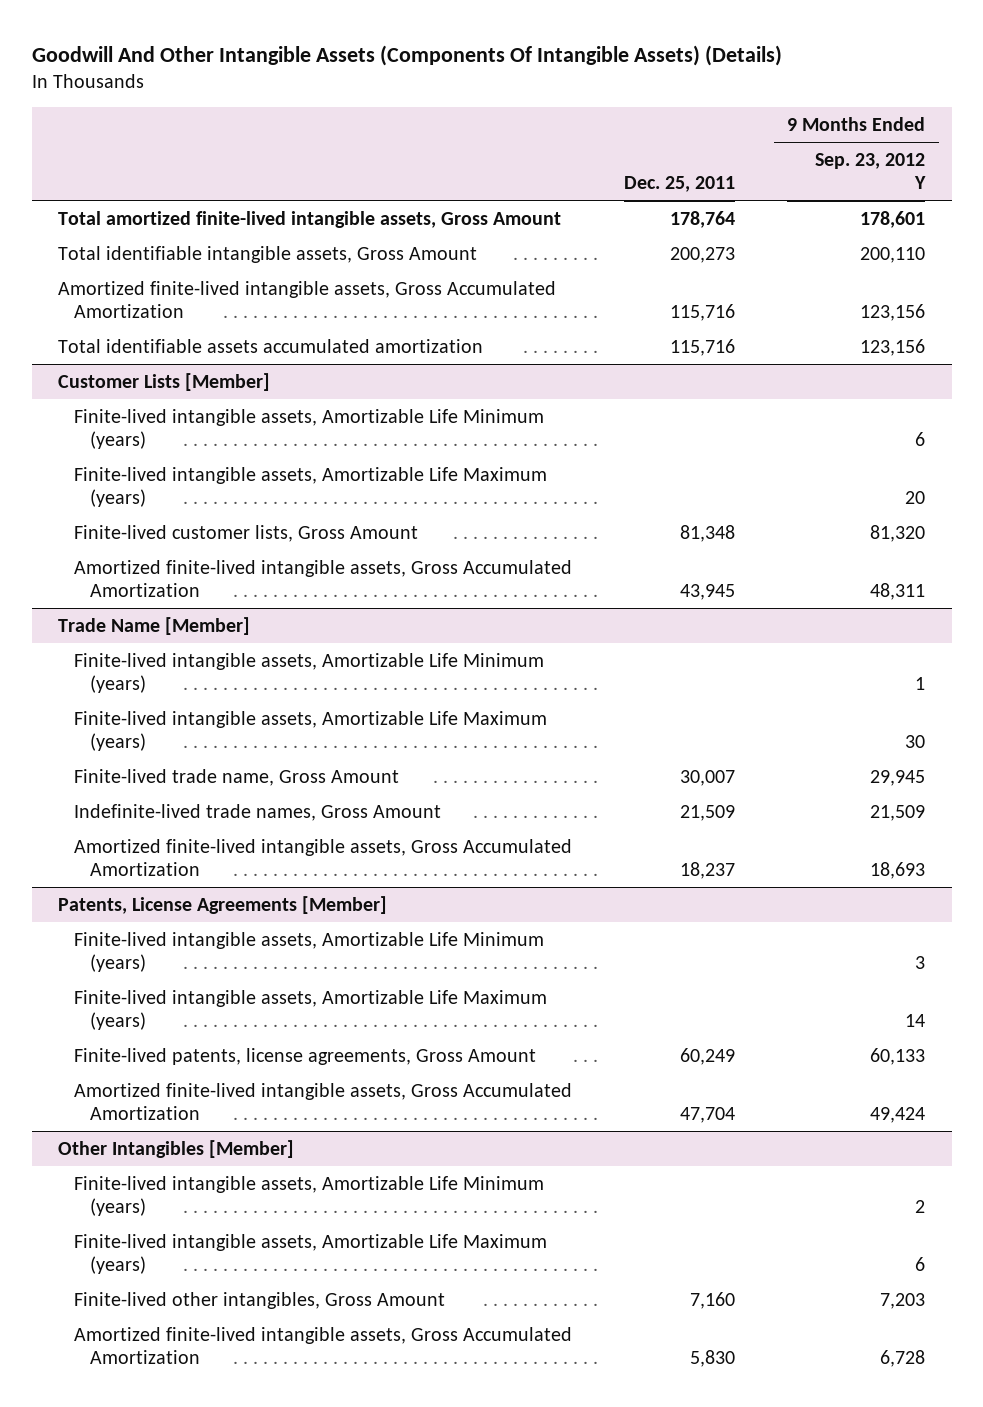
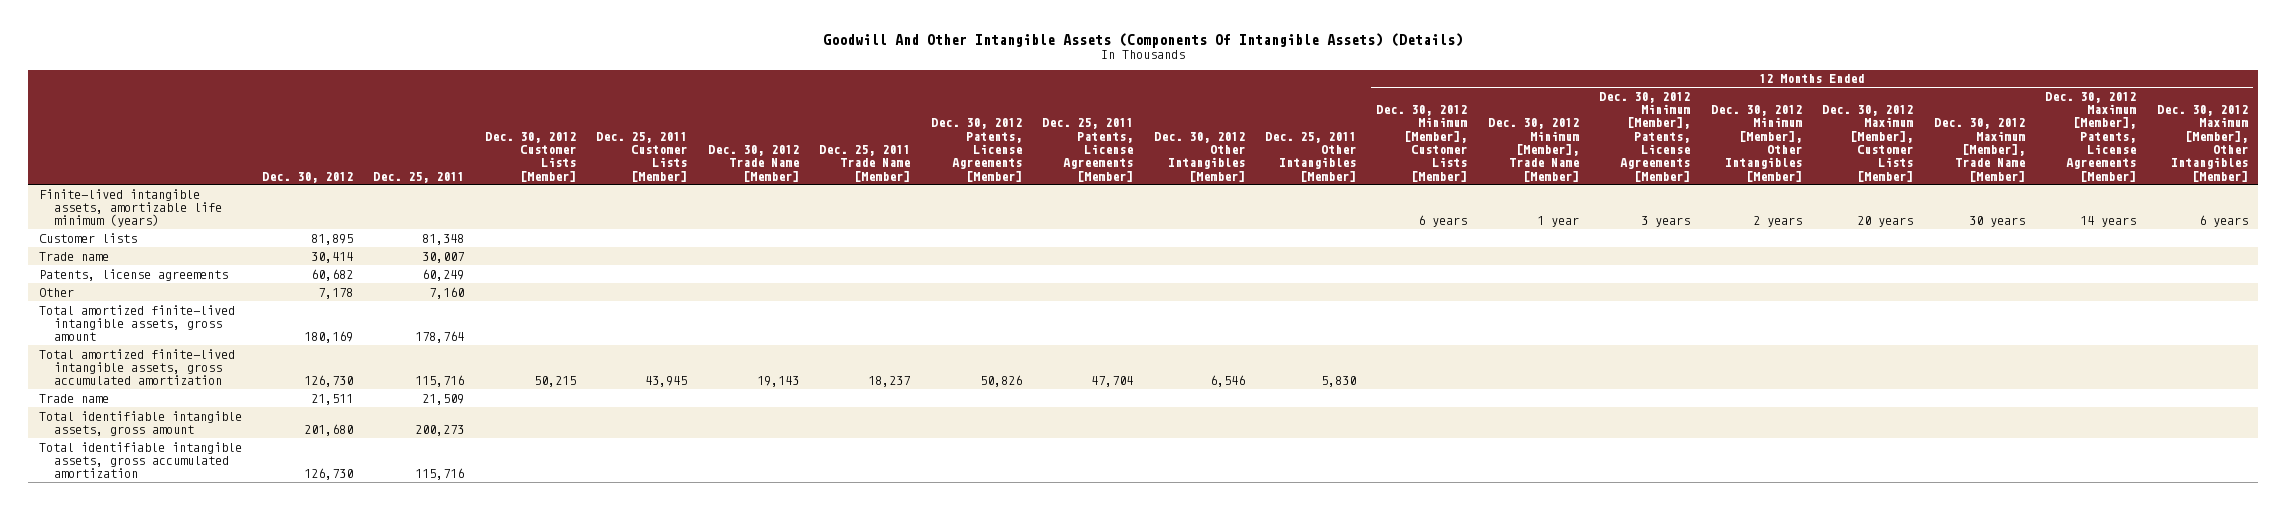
- | Dec. 25, 2011 | 9 Months Ended Sep. 23, 2012 Y
+ | Dec. 30, 2012 | Dec. 25, 2011 | Dec. 30, 2012 Customer Lists [Member] | Dec. 25, 2011 Customer Lists [Member] | Dec. 30, 2012 Trade Name [Member] | Dec. 25, 2011 Trade Name [Member] | Dec. 30, 2012 Patents, License Agreements [Member] | Dec. 25, 2011 Patents, License Agreements [Member] | Dec. 30, 2012 Other Intangibles [Member] | Dec. 25, 2011 Other Intangibles [Member] | 12 Months Ended Dec. 30, 2012 Minimum [Member], Customer Lists [Member] | 12 Months Ended Dec. 30, 2012 Minimum [Member], Trade Name [Member] | 12 Months Ended Dec. 30, 2012 Minimum [Member], Patents, License Agreements [Member] | 12 Months Ended Dec. 30, 2012 Minimum [Member], Other Intangibles [Member] | 12 Months Ended Dec. 30, 2012 Maximum [Member], Customer Lists [Member] | 12 Months Ended Dec. 30, 2012 Maximum [Member], Trade Name [Member] | 12 Months Ended Dec. 30, 2012 Maximum [Member], Patents, License Agreements [Member] | 12 Months Ended Dec. 30, 2012 Maximum [Member], Other Intangibles [Member]
- Total amortized finite-lived intangible assets, Gross Amount | 178,764 | 178,601
- Total identifiable intangible assets, Gross Amount | 200,273 | 200,110
- Amortized finite-lived intangible assets, Gross Accumulated Amortization | 115,716 | 123,156
- Total identifiable assets accumulated amortization | 115,716 | 123,156
- Customer Lists [Member]
- Finite-lived intangible assets, Amortizable Life Minimum (years) | | 6
- Finite-lived intangible assets, Amortizable Life Maximum (years) | | 20
- Finite-lived customer lists, Gross Amount | 81,348 | 81,320
- Amortized finite-lived intangible assets, Gross Accumulated Amortization | 43,945 | 48,311
- Trade Name [Member]
- Finite-lived intangible assets, Amortizable Life Minimum (years) | | 1
- Finite-lived intangible assets, Amortizable Life Maximum (years) | | 30
- Finite-lived trade name, Gross Amount | 30,007 | 29,945
- Indefinite-lived trade names, Gross Amount | 21,509 | 21,509
- Amortized finite-lived intangible assets, Gross Accumulated Amortization | 18,237 | 18,693
- Patents, License Agreements [Member]
- Finite-lived intangible assets, Amortizable Life Minimum (years) | | 3
- Finite-lived intangible assets, Amortizable Life Maximum (years) | | 14
- Finite-lived patents, license agreements, Gross Amount | 60,249 | 60,133
- Amortized finite-lived intangible assets, Gross Accumulated Amortization | 47,704 | 49,424
- Other Intangibles [Member]
- Finite-lived intangible assets, Amortizable Life Minimum (years) | | 2
- Finite-lived intangible assets, Amortizable Life Maximum (years) | | 6
- Finite-lived other intangibles, Gross Amount | 7,160 | 7,203
- Amortized finite-lived intangible assets, Gross Accumulated Amortization | 5,830 | 6,728
+ Finite-lived intangible assets, amortizable life minimum (years) | | | | | | | | | | | 6 years | 1 year | 3 years | 2 years | 20 years | 30 years | 14 years | 6 years
+ Customer lists | 81,895 | 81,348 | | | | | | | | | | | | | | | |
+ Trade name | 30,414 | 30,007 | | | | | | | | | | | | | | | |
+ Patents, license agreements | 60,682 | 60,249 | | | | | | | | | | | | | | | |
+ Other | 7,178 | 7,160 | | | | | | | | | | | | | | | |
+ Total amortized finite-lived intangible assets, gross amount | 180,169 | 178,764 | | | | | | | | | | | | | | | |
+ Total amortized finite-lived intangible assets, gross accumulated amortization | 126,730 | 115,716 | 50,215 | 43,945 | 19,143 | 18,237 | 50,826 | 47,704 | 6,546 | 5,830 | | | | | | | |
+ Trade name | 21,511 | 21,509 | | | | | | | | | | | | | | | |
+ Total identifiable intangible assets, gross amount | 201,680 | 200,273 | | | | | | | | | | | | | | | |
+ Total identifiable intangible assets, gross accumulated amortization | 126,730 | 115,716 | | | | | | | | | | | | | | | |

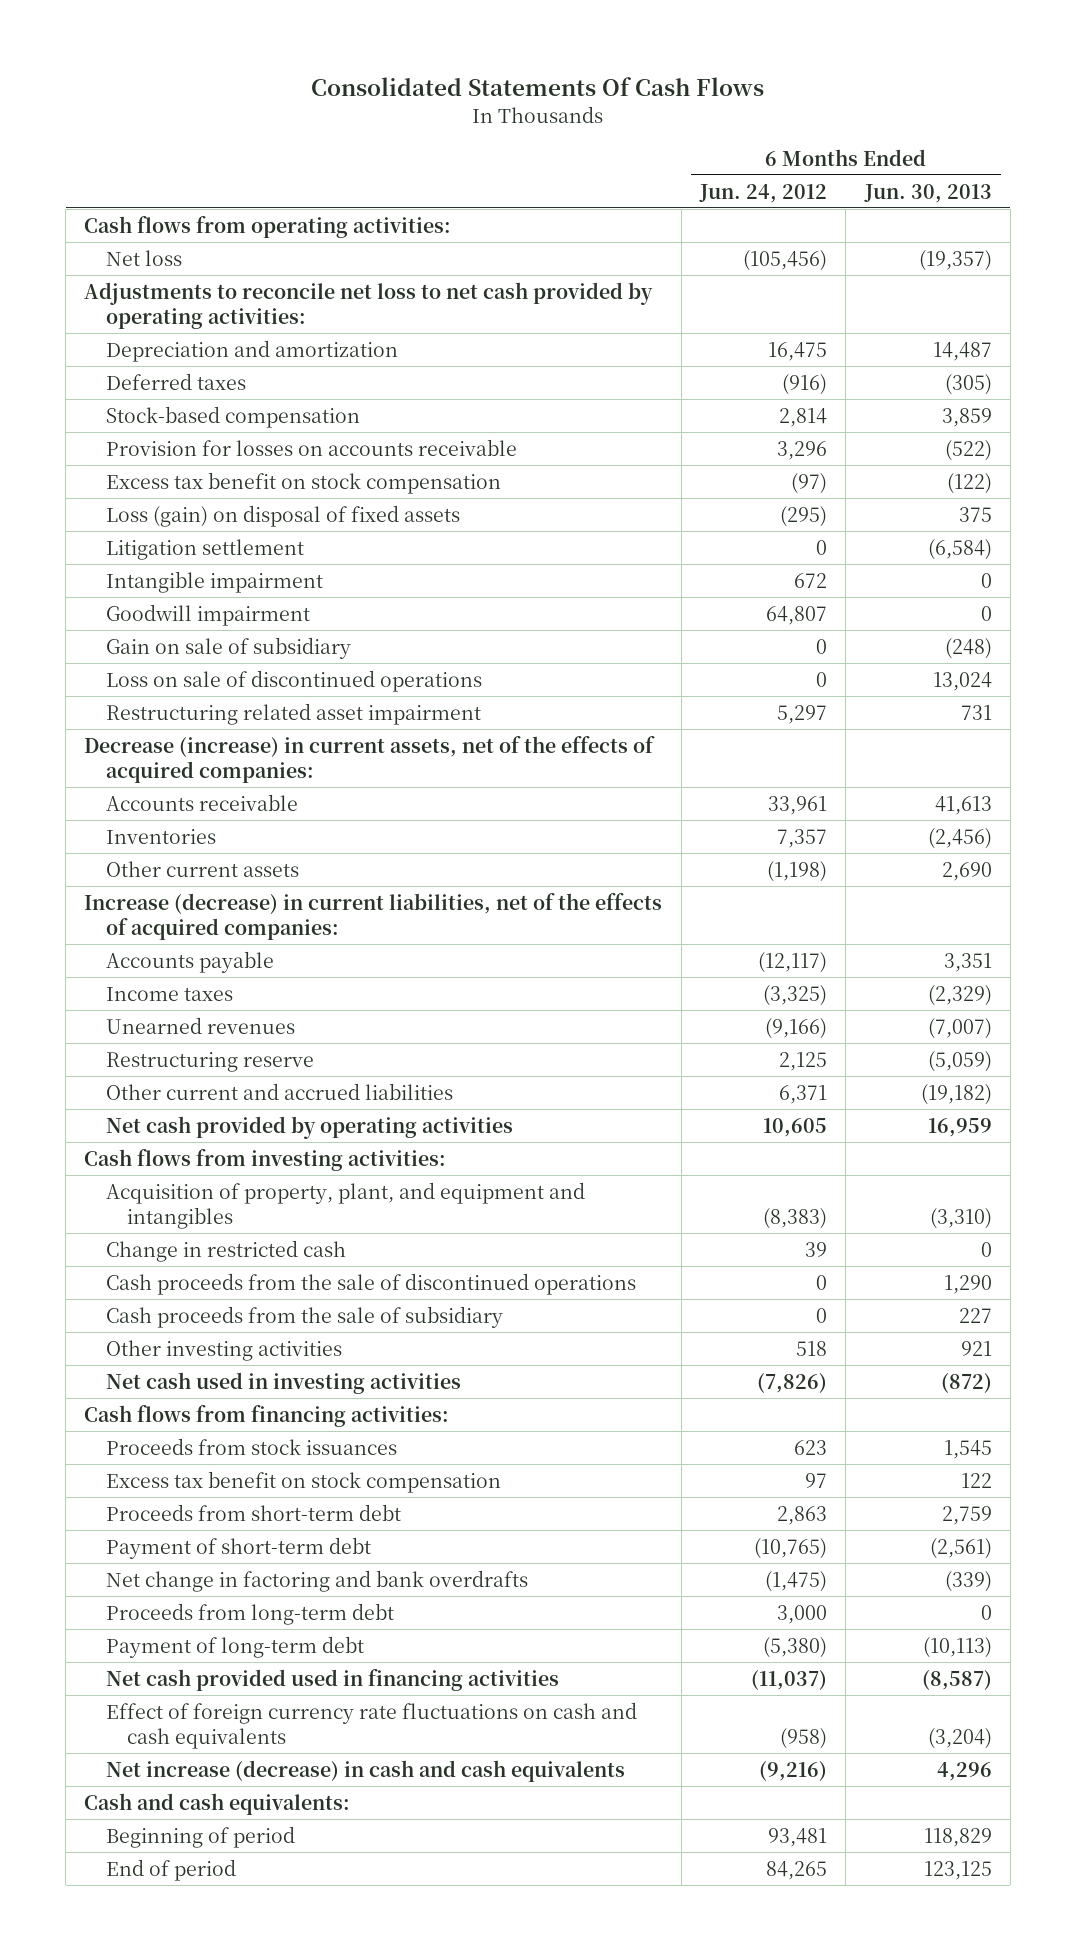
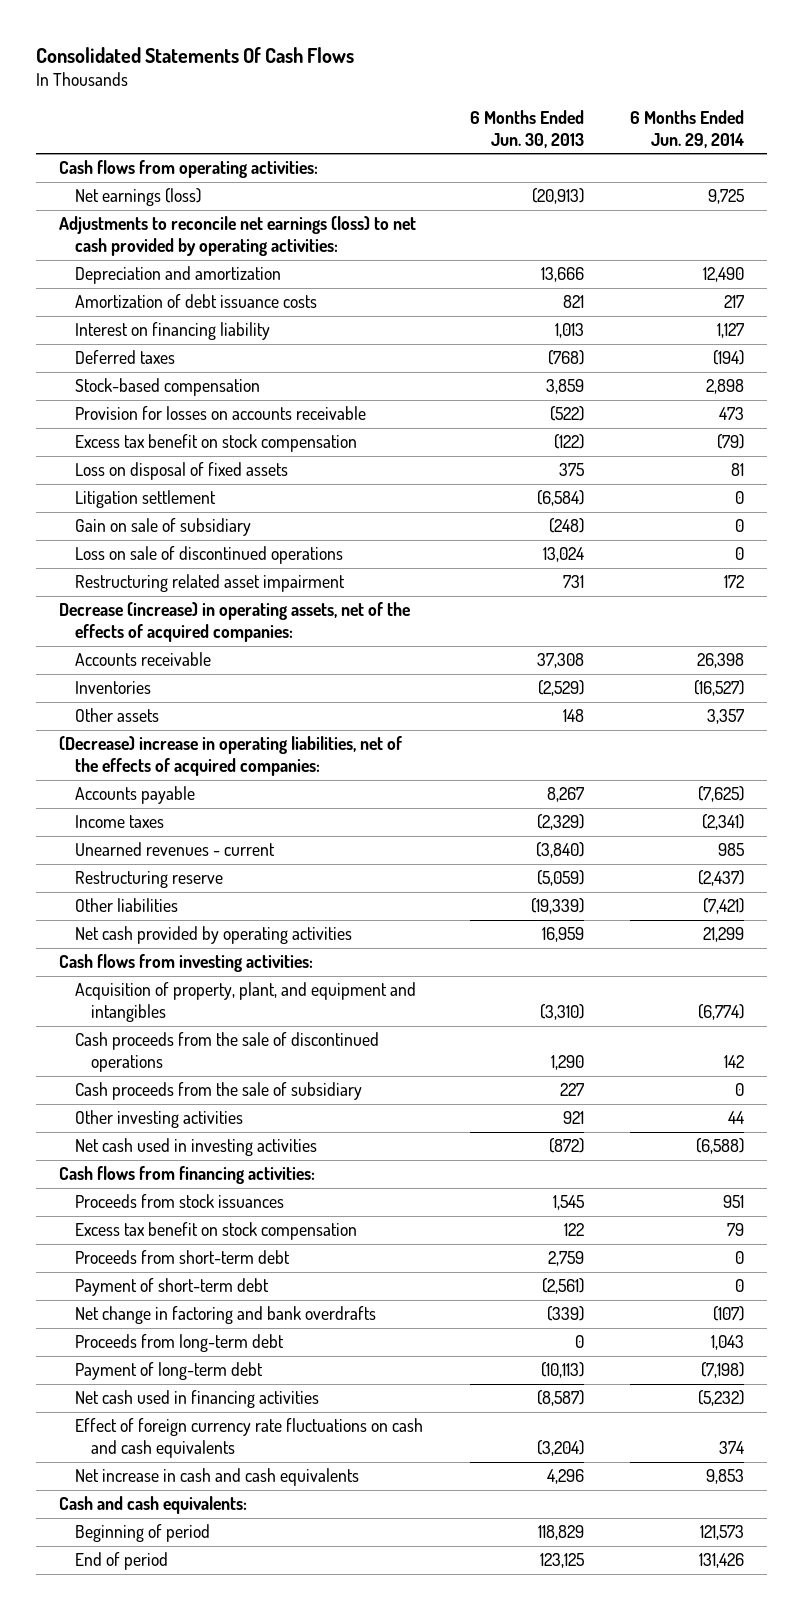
- | 6 Months Ended Jun. 24, 2012 | 6 Months Ended Jun. 30, 2013
+ | 6 Months Ended Jun. 30, 2013 | 6 Months Ended Jun. 29, 2014
- Net loss | (105,456) | (19,357)
- Adjustments to reconcile net loss to net cash provided by operating activities:
- Depreciation and amortization | 16,475 | 14,487
- Deferred taxes | (916) | (305)
+ Net earnings (loss) | (20,913) | 9,725
+ Adjustments to reconcile net earnings (loss) to net cash provided by operating activities:
+ Depreciation and amortization | 13,666 | 12,490
+ Amortization of debt issuance costs | 821 | 217
+ Interest on financing liability | 1,013 | 1,127
+ Deferred taxes | (768) | (194)
- Loss (gain) on disposal of fixed assets | (295) | 375
+ Loss on disposal of fixed assets | 375 | 81
- Intangible impairment | 672 | 0
- Goodwill impairment | 64,807 | 0
- Decrease (increase) in current assets, net of the effects of acquired companies:
- Accounts receivable | 33,961 | 41,613
- Inventories | 7,357 | (2,456)
- Other current assets | (1,198) | 2,690
- Increase (decrease) in current liabilities, net of the effects of acquired companies:
- Accounts payable | (12,117) | 3,351
+ Decrease (increase) in operating assets, net of the effects of acquired companies:
+ Accounts receivable | 37,308 | 26,398
+ Inventories | (2,529) | (16,527)
+ Other assets | 148 | 3,357
+ (Decrease) increase in operating liabilities, net of the effects of acquired companies:
+ Accounts payable | 8,267 | (7,625)
- Unearned revenues | (9,166) | (7,007)
+ Unearned revenues - current | (3,840) | 985
- Other current and accrued liabilities | 6,371 | (19,182)
+ Other liabilities | (19,339) | (7,421)
- Change in restricted cash | 39 | 0
- Net cash provided used in financing activities | (11,037) | (8,587)
+ Net cash used in financing activities | (8,587) | (5,232)
- Net increase (decrease) in cash and cash equivalents | (9,216) | 4,296
+ Net increase in cash and cash equivalents | 4,296 | 9,853

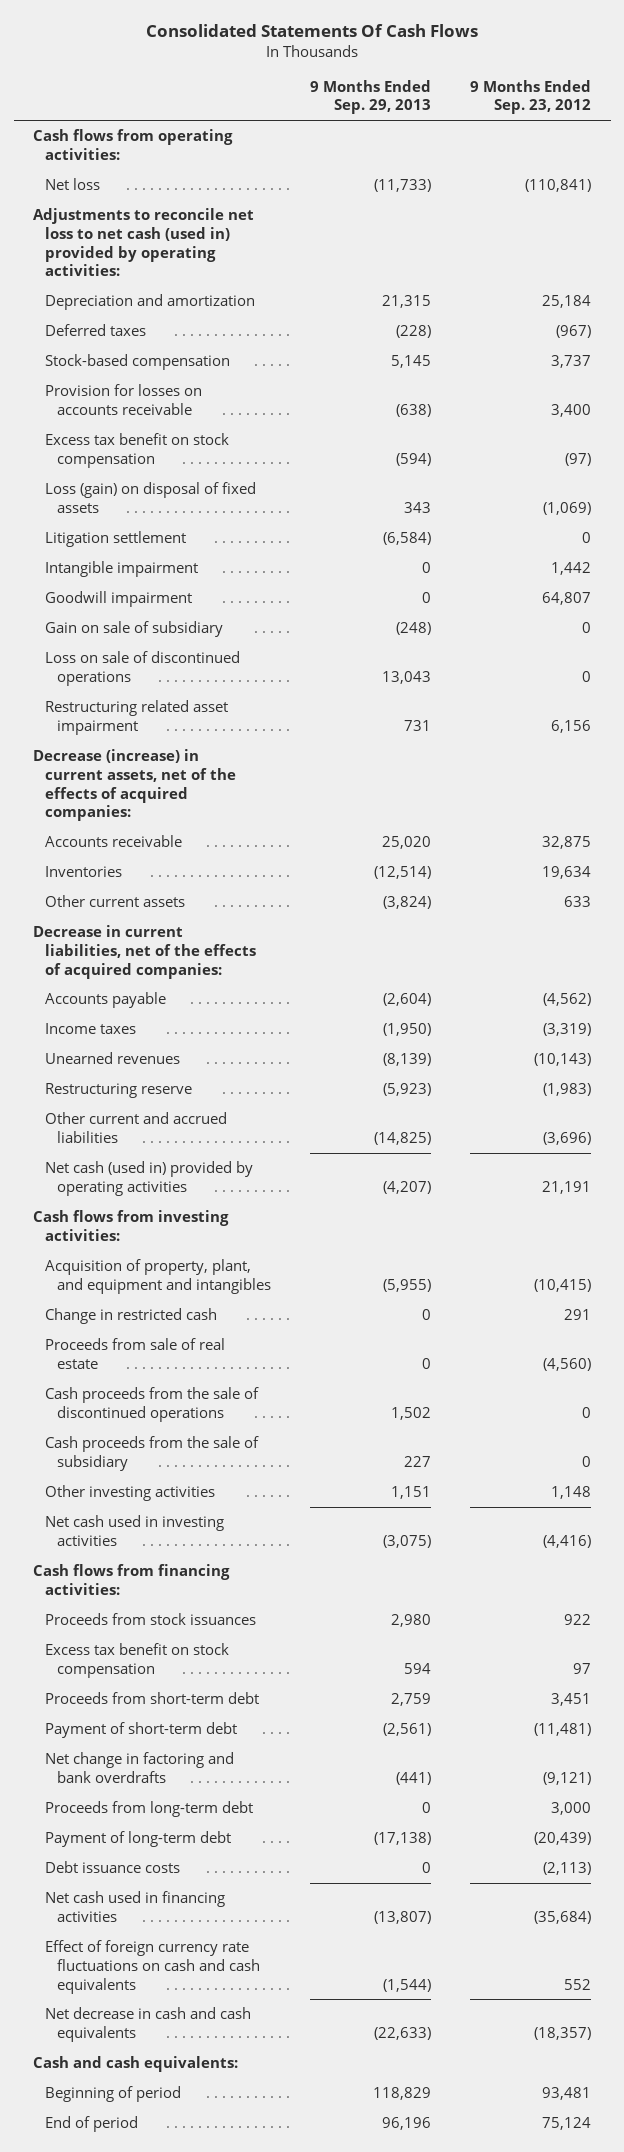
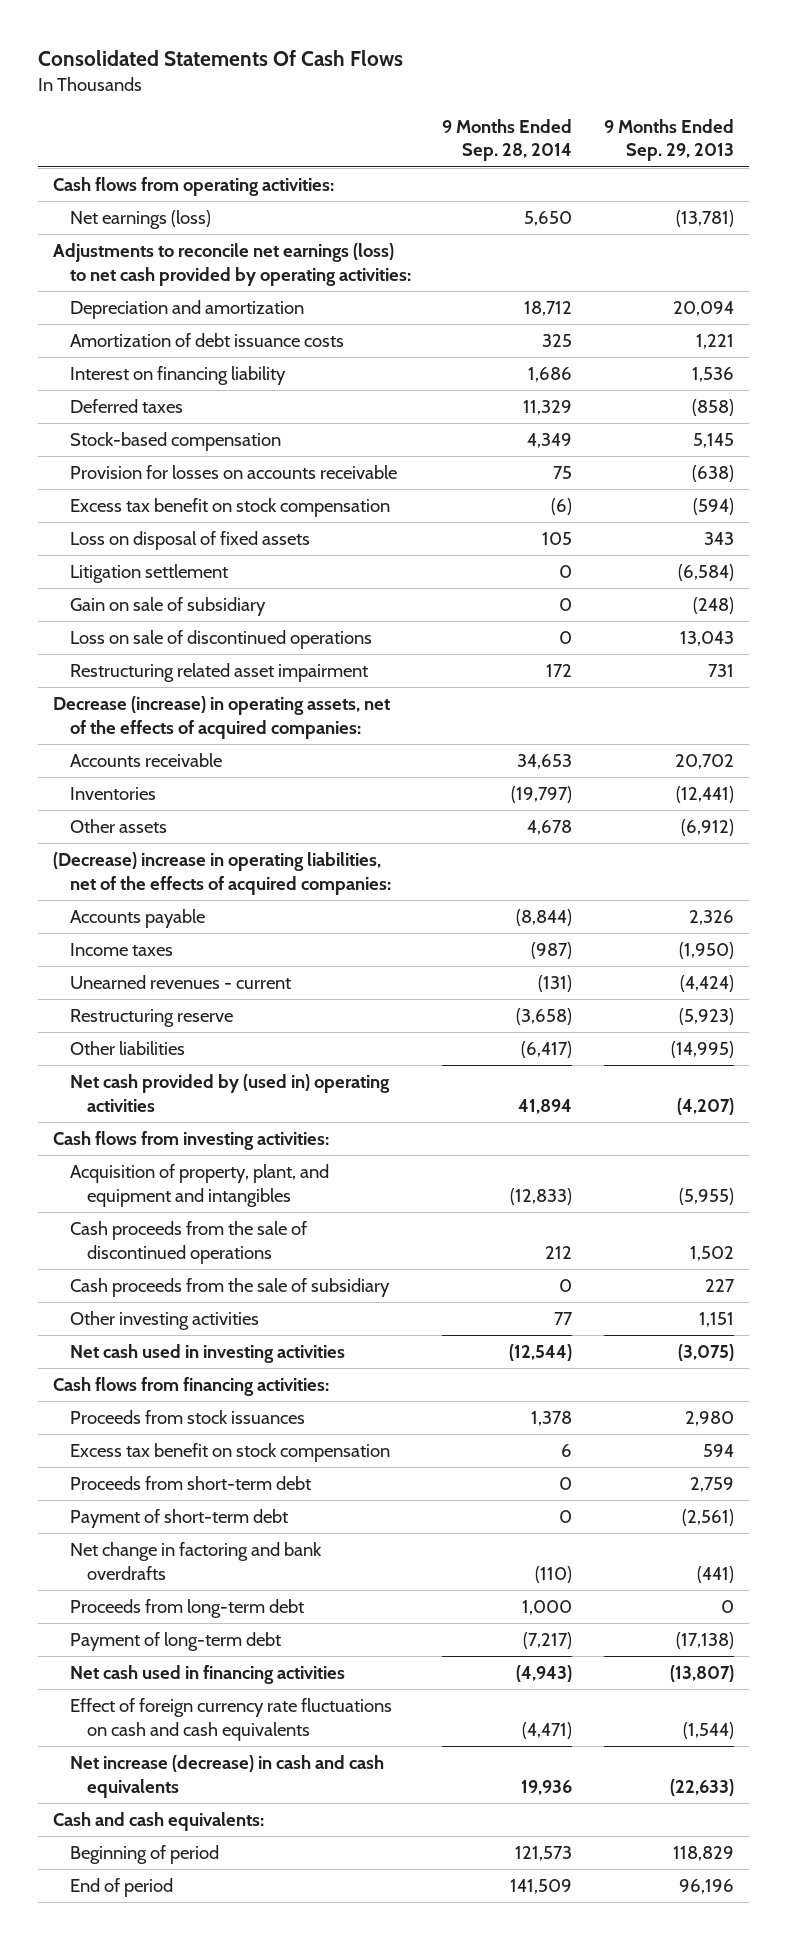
- | 9 Months Ended Sep. 29, 2013 | 9 Months Ended Sep. 23, 2012
+ | 9 Months Ended Sep. 28, 2014 | 9 Months Ended Sep. 29, 2013
- Net loss | (11,733) | (110,841)
- Adjustments to reconcile net loss to net cash (used in) provided by operating activities:
- Depreciation and amortization | 21,315 | 25,184
- Deferred taxes | (228) | (967)
+ Net earnings (loss) | 5,650 | (13,781)
+ Adjustments to reconcile net earnings (loss) to net cash provided by operating activities:
+ Depreciation and amortization | 18,712 | 20,094
+ Amortization of debt issuance costs | 325 | 1,221
+ Interest on financing liability | 1,686 | 1,536
+ Deferred taxes | 11,329 | (858)
- Loss (gain) on disposal of fixed assets | 343 | (1,069)
+ Loss on disposal of fixed assets | 105 | 343
- Intangible impairment | 0 | 1,442
- Goodwill impairment | 0 | 64,807
- Decrease (increase) in current assets, net of the effects of acquired companies:
- Accounts receivable | 25,020 | 32,875
- Inventories | (12,514) | 19,634
- Other current assets | (3,824) | 633
- Decrease in current liabilities, net of the effects of acquired companies:
- Accounts payable | (2,604) | (4,562)
+ Decrease (increase) in operating assets, net of the effects of acquired companies:
+ Accounts receivable | 34,653 | 20,702
+ Inventories | (19,797) | (12,441)
+ Other assets | 4,678 | (6,912)
+ (Decrease) increase in operating liabilities, net of the effects of acquired companies:
+ Accounts payable | (8,844) | 2,326
- Unearned revenues | (8,139) | (10,143)
+ Unearned revenues - current | (131) | (4,424)
- Other current and accrued liabilities | (14,825) | (3,696)
- Net cash (used in) provided by operating activities | (4,207) | 21,191
+ Other liabilities | (6,417) | (14,995)
+ Net cash provided by (used in) operating activities | 41,894 | (4,207)
- Change in restricted cash | 0 | 291
- Proceeds from sale of real estate | 0 | (4,560)
- Debt issuance costs | 0 | (2,113)
- Net decrease in cash and cash equivalents | (22,633) | (18,357)
+ Net increase (decrease) in cash and cash equivalents | 19,936 | (22,633)

